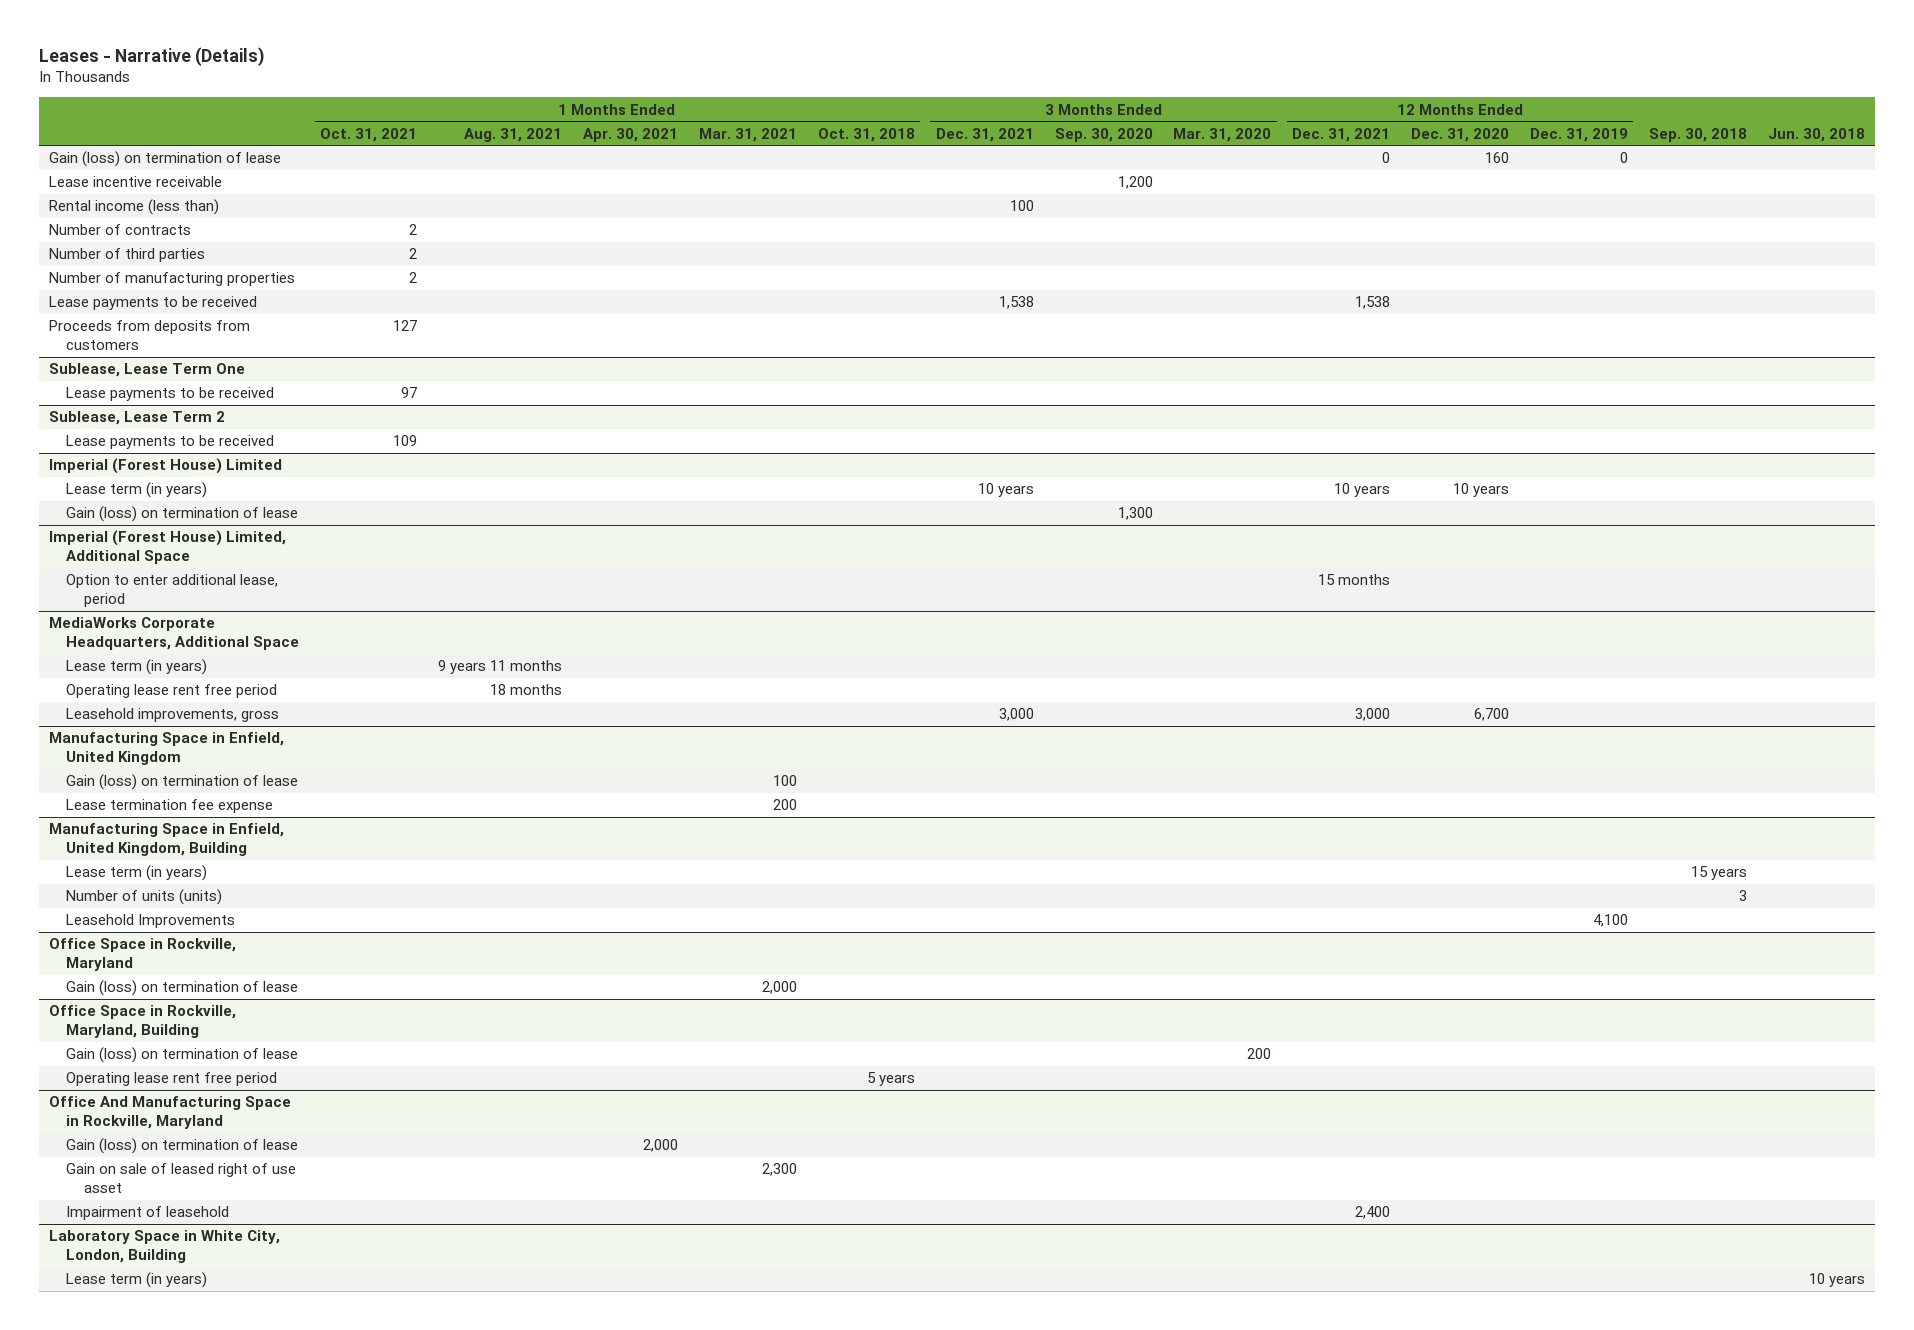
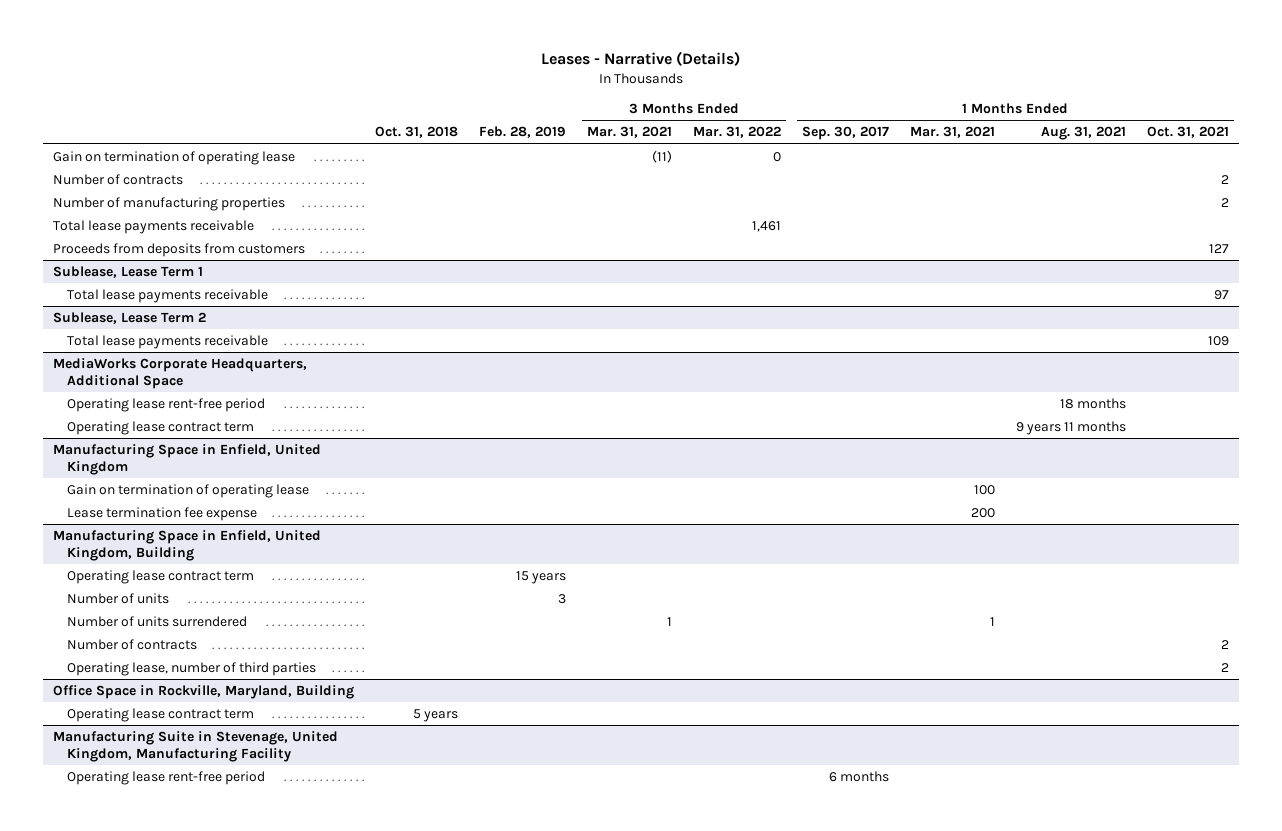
- | 1 Months Ended Oct. 31, 2021 | 1 Months Ended Aug. 31, 2021 | 1 Months Ended Apr. 30, 2021 | 1 Months Ended Mar. 31, 2021 | 1 Months Ended Oct. 31, 2018 | 3 Months Ended Dec. 31, 2021 | 3 Months Ended Sep. 30, 2020 | 3 Months Ended Mar. 31, 2020 | 12 Months Ended Dec. 31, 2021 | 12 Months Ended Dec. 31, 2020 | 12 Months Ended Dec. 31, 2019 | Sep. 30, 2018 | Jun. 30, 2018
+ | Oct. 31, 2018 | Feb. 28, 2019 | 3 Months Ended Mar. 31, 2021 | 3 Months Ended Mar. 31, 2022 | 1 Months Ended Sep. 30, 2017 | 1 Months Ended Mar. 31, 2021 | 1 Months Ended Aug. 31, 2021 | 1 Months Ended Oct. 31, 2021
- Gain (loss) on termination of lease | | | | | | | | | 0 | 160 | 0 | |
- Lease incentive receivable | | | | | | | 1,200 | | | | | |
- Rental income (less than) | | | | | | 100 | | | | | | |
+ Gain on termination of operating lease | | | (11) | 0 | | | |
- Number of third parties | 2 | | | | | | | | | | | |
- Lease payments to be received | | | | | | 1,538 | | | 1,538 | | | |
+ Total lease payments receivable | | | | 1,461 | | | |
- Sublease, Lease Term One
- Lease payments to be received | 97 | | | | | | | | | | | |
+ Sublease, Lease Term 1
+ Total lease payments receivable | | | | | | | | 97
@ Sublease, Lease Term 2
- Lease payments to be received | 109 | | | | | | | | | | | |
- Imperial (Forest House) Limited
- Lease term (in years) | | | | | | 10 years | | | 10 years | 10 years | | |
- Gain (loss) on termination of lease | | | | | | | 1,300 | | | | | |
- Imperial (Forest House) Limited, Additional Space
- Option to enter additional lease, period | | | | | | | | | 15 months | | | |
@ Sublease, Lease Term 2
+ Total lease payments receivable | | | | | | | | 109
@ MediaWorks Corporate Headquarters, Additional Space
- Lease term (in years) | | 9 years 11 months | | | | | | | | | | |
- Operating lease rent free period | | 18 months | | | | | | | | | | |
- Leasehold improvements, gross | | | | | | 3,000 | | | 3,000 | 6,700 | | |
+ Operating lease rent-free period | | | | | | | 18 months |
+ Operating lease contract term | | | | | | | 9 years 11 months |
@ Manufacturing Space in Enfield, United Kingdom
- Gain (loss) on termination of lease | | | | 100 | | | | | | | | |
+ Gain on termination of operating lease | | | | | | 100 | |
@ Manufacturing Space in Enfield, United Kingdom, Building
- Lease term (in years) | | | | | | | | | | | | 15 years |
- Number of units (units) | | | | | | | | | | | | 3 |
- Leasehold Improvements | | | | | | | | | | | 4,100 | |
- Office Space in Rockville, Maryland
- Gain (loss) on termination of lease | | | | 2,000 | | | | | | | | |
@ Manufacturing Space in Enfield, United Kingdom, Building
+ Operating lease contract term | | 15 years | | | | | |
+ Number of units | | 3 | | | | | |
+ Number of units surrendered | | | 1 | | | 1 | |
+ Number of contracts | | | | | | | | 2
+ Operating lease, number of third parties | | | | | | | | 2
@ Office Space in Rockville, Maryland, Building
- Gain (loss) on termination of lease | | | | | | | | 200 | | | | |
- Operating lease rent free period | | | | | 5 years | | | | | | | |
- Office And Manufacturing Space in Rockville, Maryland
- Gain (loss) on termination of lease | | | 2,000 | | | | | | | | | |
- Gain on sale of leased right of use asset | | | | 2,300 | | | | | | | | |
- Impairment of leasehold | | | | | | | | | 2,400 | | | |
- Laboratory Space in White City, London, Building
- Lease term (in years) | | | | | | | | | | | | | 10 years
@ Office Space in Rockville, Maryland, Building
+ Operating lease contract term | 5 years | | | | | | |
+ Manufacturing Suite in Stevenage, United Kingdom, Manufacturing Facility
+ Operating lease rent-free period | | | | | 6 months | | |

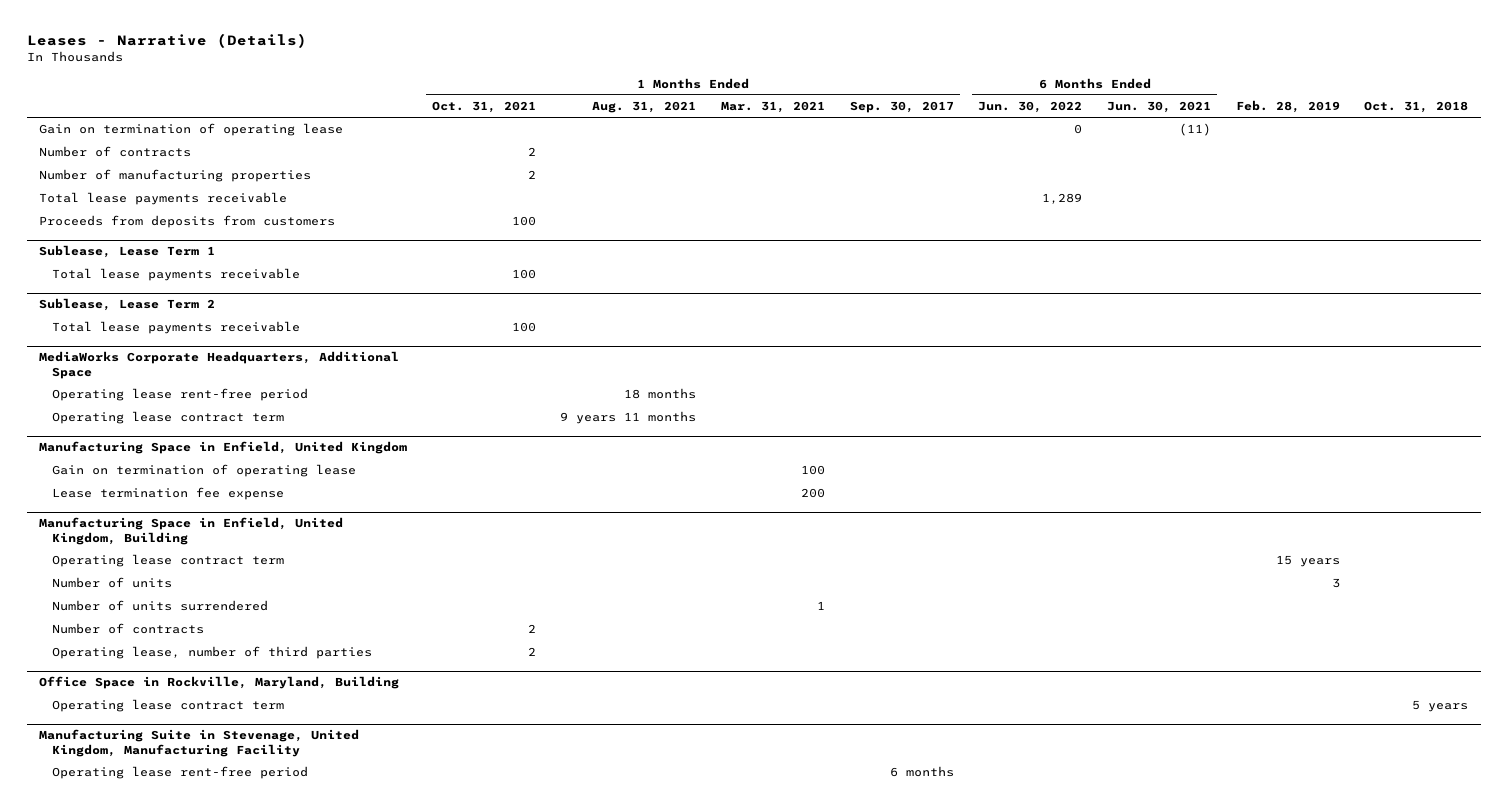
- | Oct. 31, 2018 | Feb. 28, 2019 | 3 Months Ended Mar. 31, 2021 | 3 Months Ended Mar. 31, 2022 | 1 Months Ended Sep. 30, 2017 | 1 Months Ended Mar. 31, 2021 | 1 Months Ended Aug. 31, 2021 | 1 Months Ended Oct. 31, 2021
+ | 1 Months Ended Oct. 31, 2021 | 1 Months Ended Aug. 31, 2021 | 1 Months Ended Mar. 31, 2021 | 1 Months Ended Sep. 30, 2017 | 6 Months Ended Jun. 30, 2022 | 6 Months Ended Jun. 30, 2021 | Feb. 28, 2019 | Oct. 31, 2018
- Proceeds from deposits from customers | | | | | | | | 127
+ Proceeds from deposits from customers | 100 | | | | | | |
@ Sublease, Lease Term 1
- Total lease payments receivable | | | | | | | | 97
+ Total lease payments receivable | 100 | | | | | | |
@ Sublease, Lease Term 2
- Total lease payments receivable | | | | | | | | 109
+ Total lease payments receivable | 100 | | | | | | |

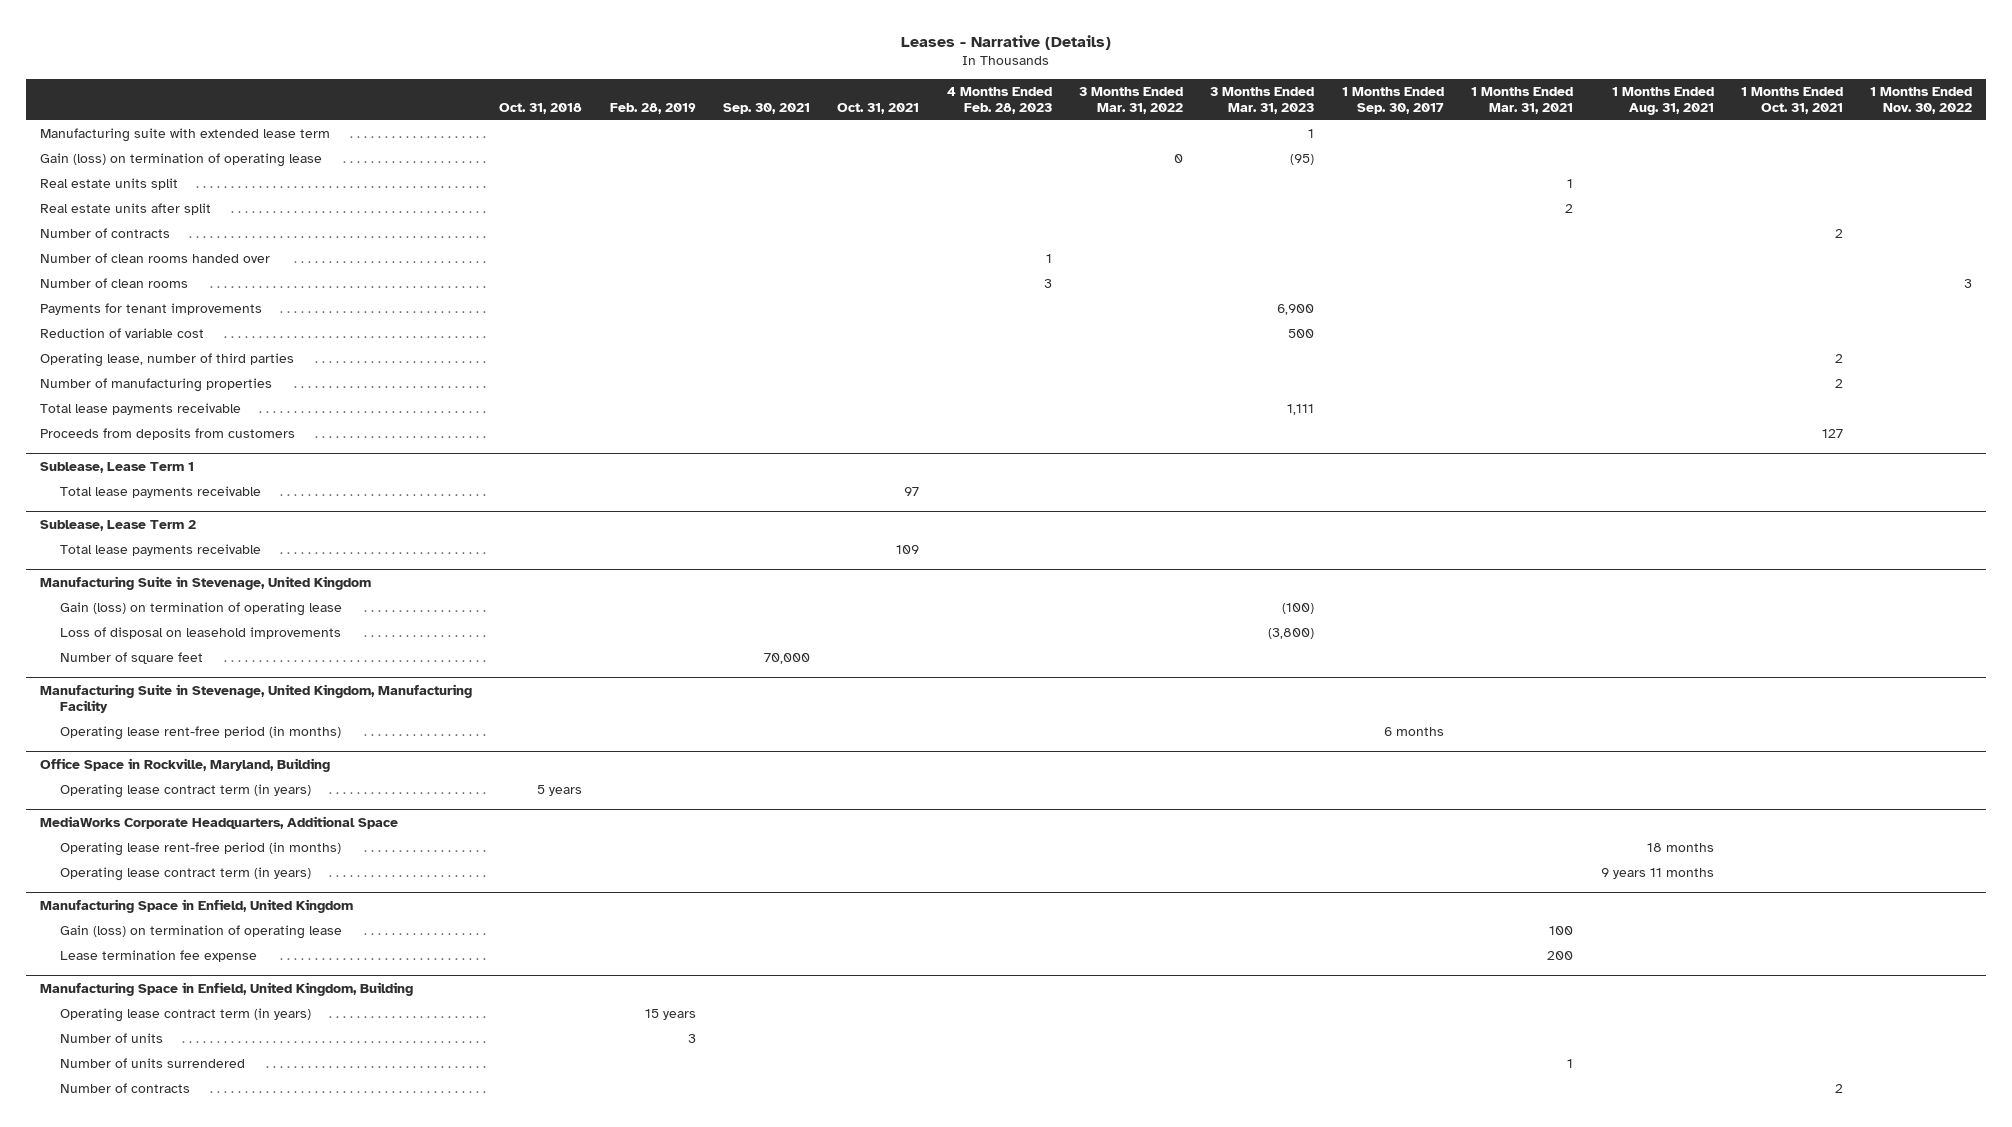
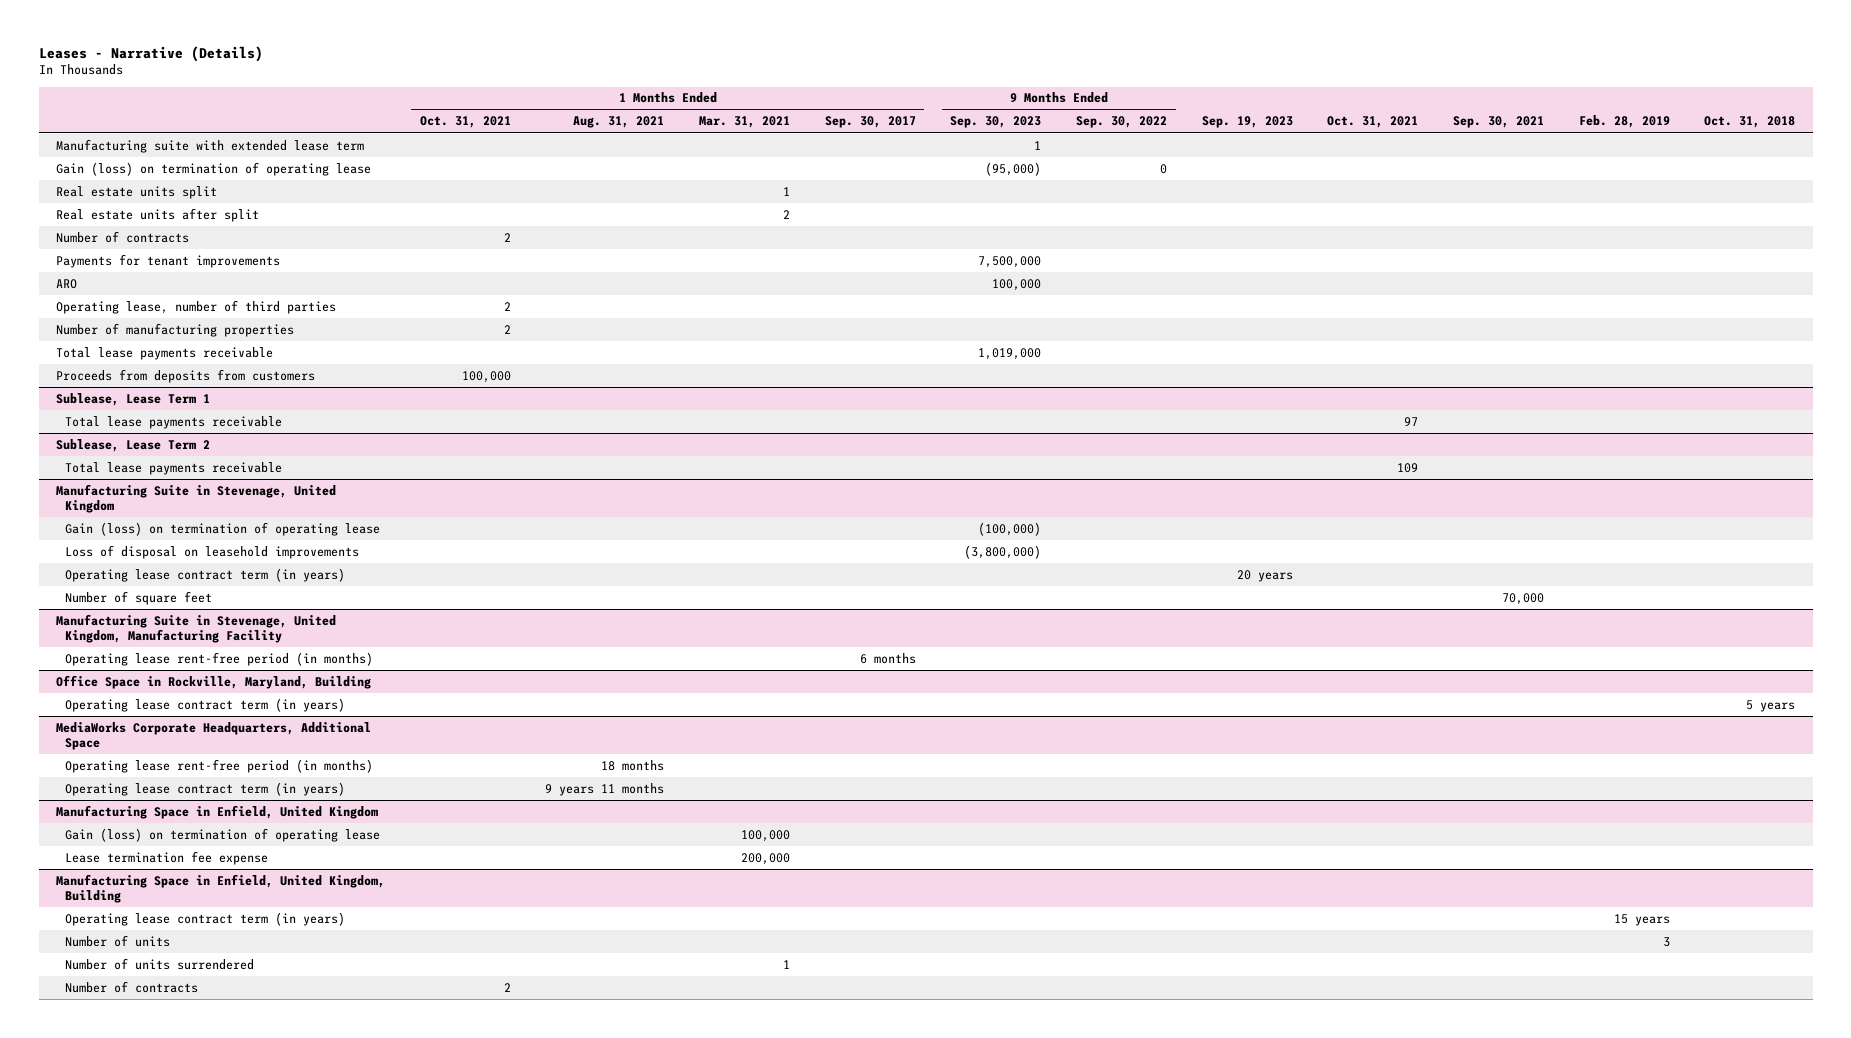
- | Oct. 31, 2018 | Feb. 28, 2019 | Sep. 30, 2021 | Oct. 31, 2021 | 4 Months Ended Feb. 28, 2023 | 3 Months Ended Mar. 31, 2022 | 3 Months Ended Mar. 31, 2023 | 1 Months Ended Sep. 30, 2017 | 1 Months Ended Mar. 31, 2021 | 1 Months Ended Aug. 31, 2021 | 1 Months Ended Oct. 31, 2021 | 1 Months Ended Nov. 30, 2022
+ | 1 Months Ended Oct. 31, 2021 | 1 Months Ended Aug. 31, 2021 | 1 Months Ended Mar. 31, 2021 | 1 Months Ended Sep. 30, 2017 | 9 Months Ended Sep. 30, 2023 | 9 Months Ended Sep. 30, 2022 | Sep. 19, 2023 | Oct. 31, 2021 | Sep. 30, 2021 | Feb. 28, 2019 | Oct. 31, 2018
- Number of clean rooms handed over | | | | | 1 | | | | | | |
- Number of clean rooms | | | | | 3 | | | | | | | 3
- Reduction of variable cost | | | | | | | 500 | | | | |
+ ARO | | | | | 100,000 | | | | | |
- Proceeds from deposits from customers | | | | | | | | | | | 127 |
+ Proceeds from deposits from customers | 100,000 | | | | | | | | | |
@ Manufacturing Suite in Stevenage, United Kingdom
+ Operating lease contract term (in years) | | | | | | | 20 years | | | |
@ Manufacturing Space in Enfield, United Kingdom
- Gain (loss) on termination of operating lease | | | | | | | | | 100 | | |
- Lease termination fee expense | | | | | | | | | 200 | | |
+ Gain (loss) on termination of operating lease | | | 100,000 | | | | | | | |
+ Lease termination fee expense | | | 200,000 | | | | | | | |

